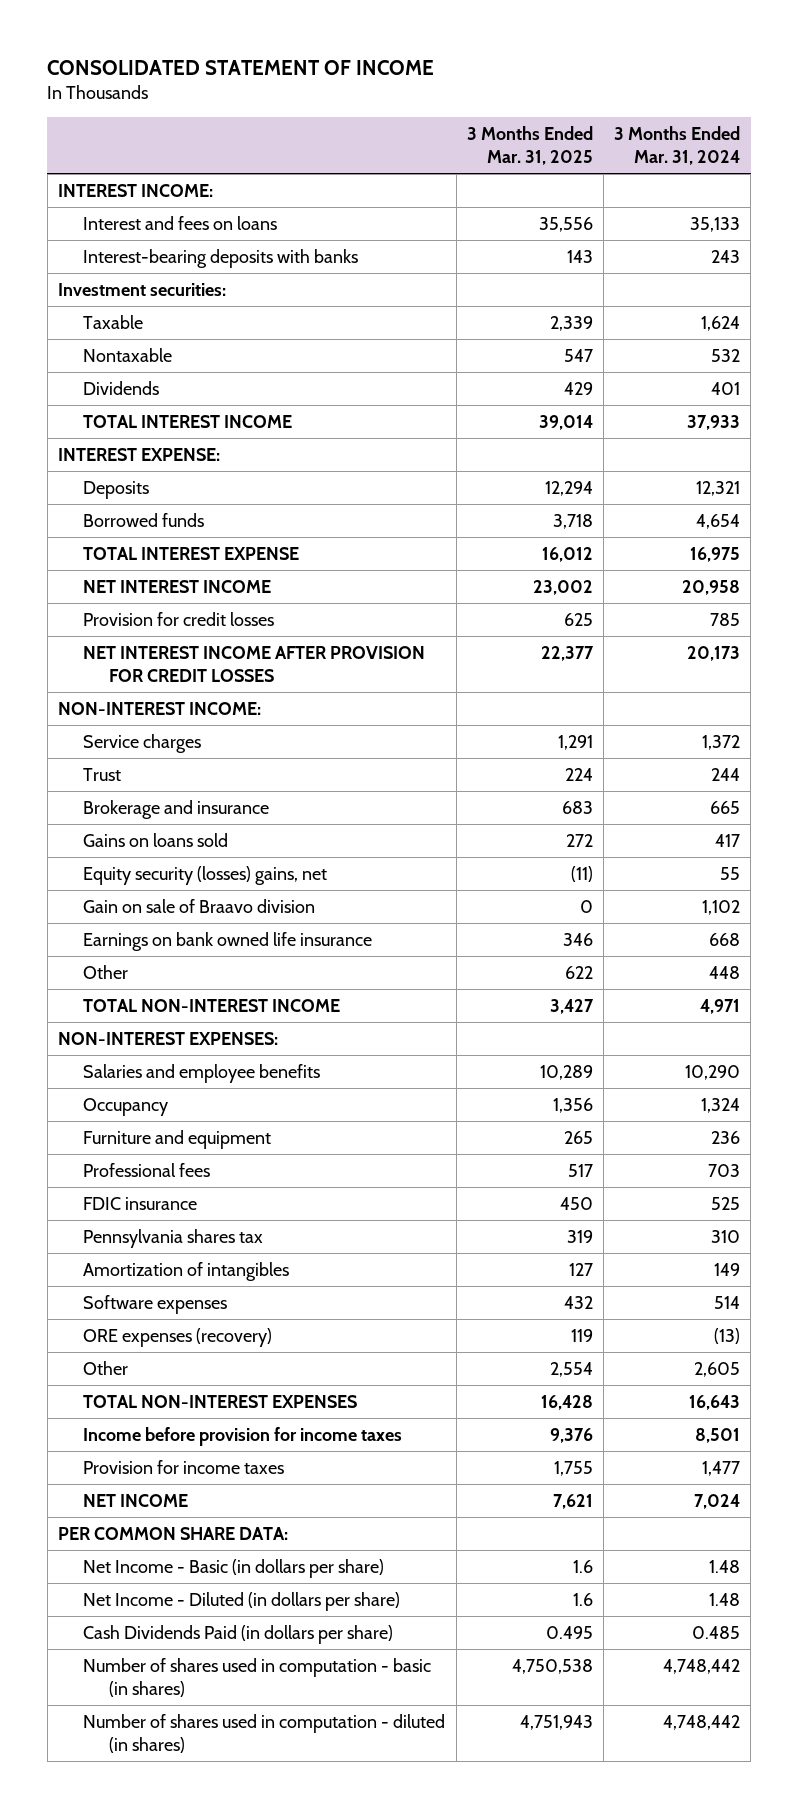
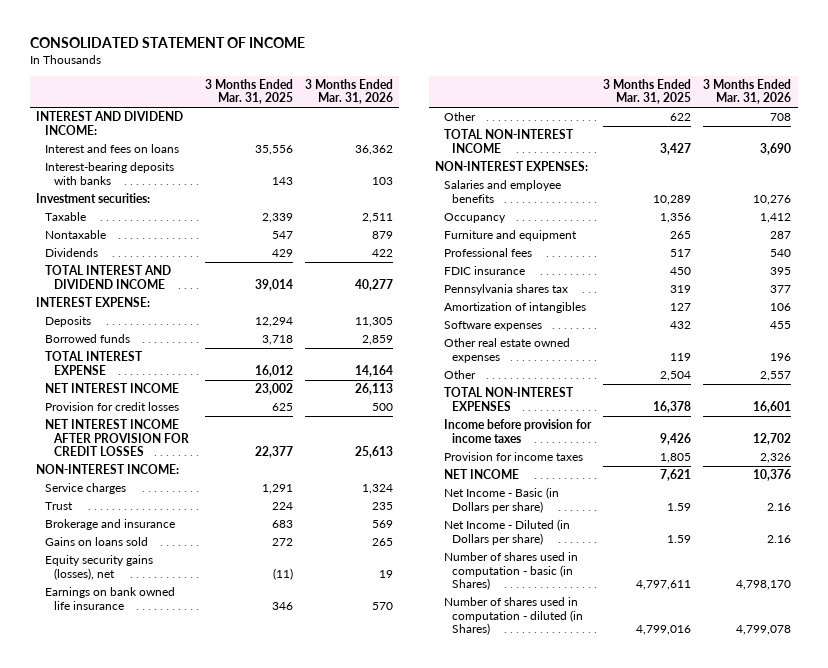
- | 3 Months Ended Mar. 31, 2025 | 3 Months Ended Mar. 31, 2024
+ | 3 Months Ended Mar. 31, 2025 | 3 Months Ended Mar. 31, 2026
- INTEREST INCOME:
+ INTEREST AND DIVIDEND INCOME:
- TOTAL INTEREST INCOME | 39,014 | 37,933
+ TOTAL INTEREST AND DIVIDEND INCOME | 39,014 | 40,277
- Equity security (losses) gains, net | (11) | 55
- Gain on sale of Braavo division | 0 | 1,102
+ Equity security gains (losses), net | (11) | 19
- ORE expenses (recovery) | 119 | (13)
- Other | 2,554 | 2,605
- TOTAL NON-INTEREST EXPENSES | 16,428 | 16,643
- Income before provision for income taxes | 9,376 | 8,501
- Provision for income taxes | 1,755 | 1,477
+ Other real estate owned expenses | 119 | 196
+ Other | 2,504 | 2,557
+ TOTAL NON-INTEREST EXPENSES | 16,378 | 16,601
+ Income before provision for income taxes | 9,426 | 12,702
+ Provision for income taxes | 1,805 | 2,326
- PER COMMON SHARE DATA:
- Net Income - Basic (in dollars per share) | 1.6 | 1.48
- Net Income - Diluted (in dollars per share) | 1.6 | 1.48
- Cash Dividends Paid (in dollars per share) | 0.495 | 0.485
- Number of shares used in computation - basic (in shares) | 4,750,538 | 4,748,442
- Number of shares used in computation - diluted (in shares) | 4,751,943 | 4,748,442
+ Net Income - Basic (in Dollars per share) | 1.59 | 2.16
+ Net Income - Diluted (in Dollars per share) | 1.59 | 2.16
+ Number of shares used in computation - basic (in Shares) | 4,797,611 | 4,798,170
+ Number of shares used in computation - diluted (in Shares) | 4,799,016 | 4,799,078

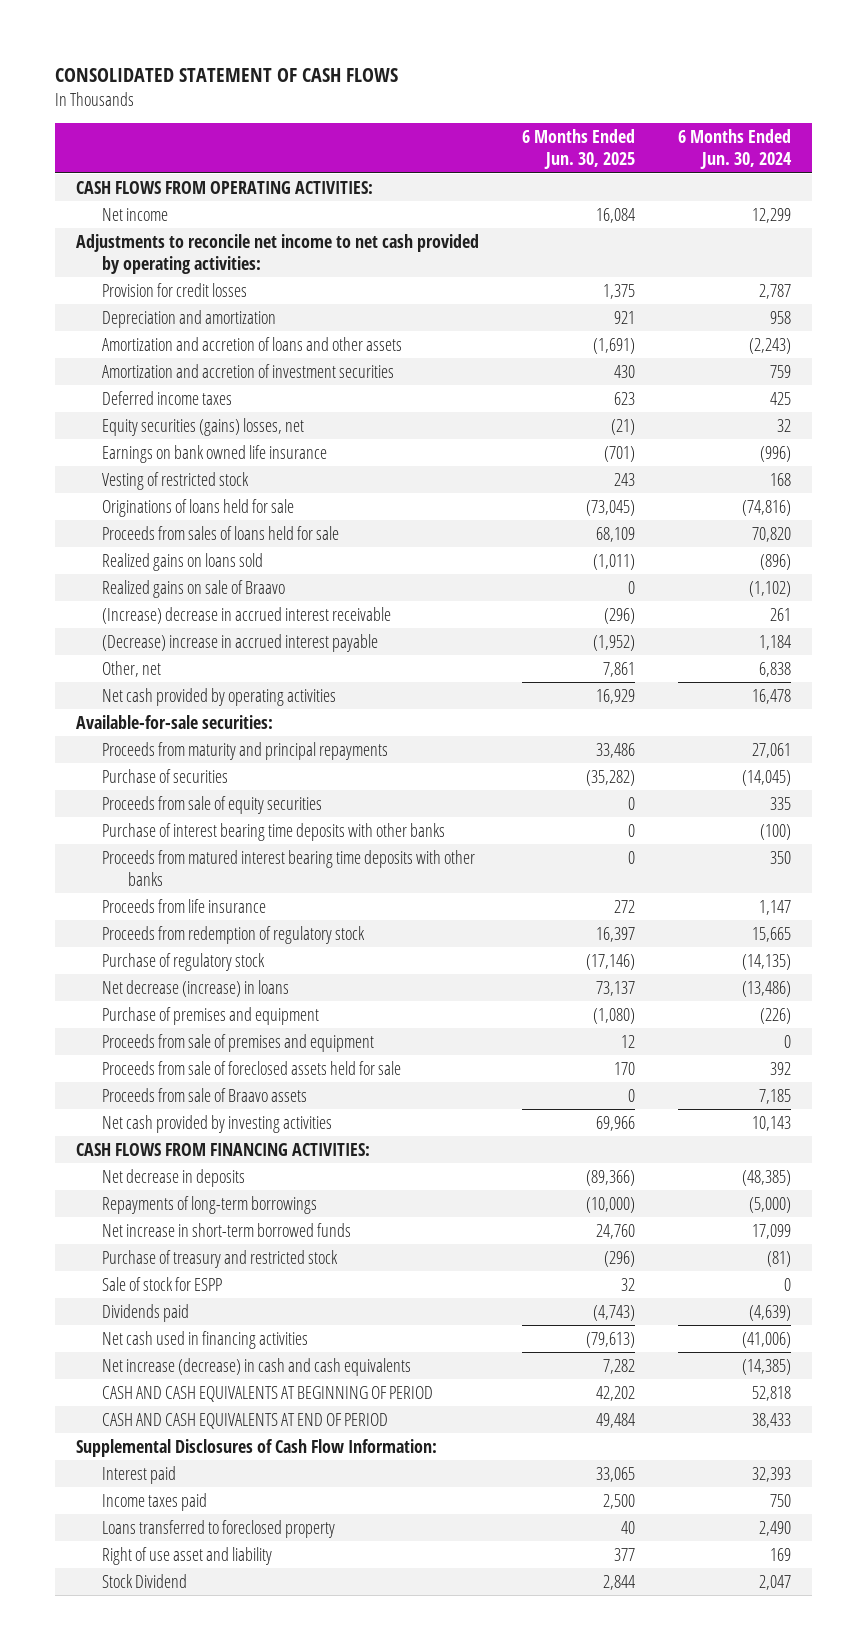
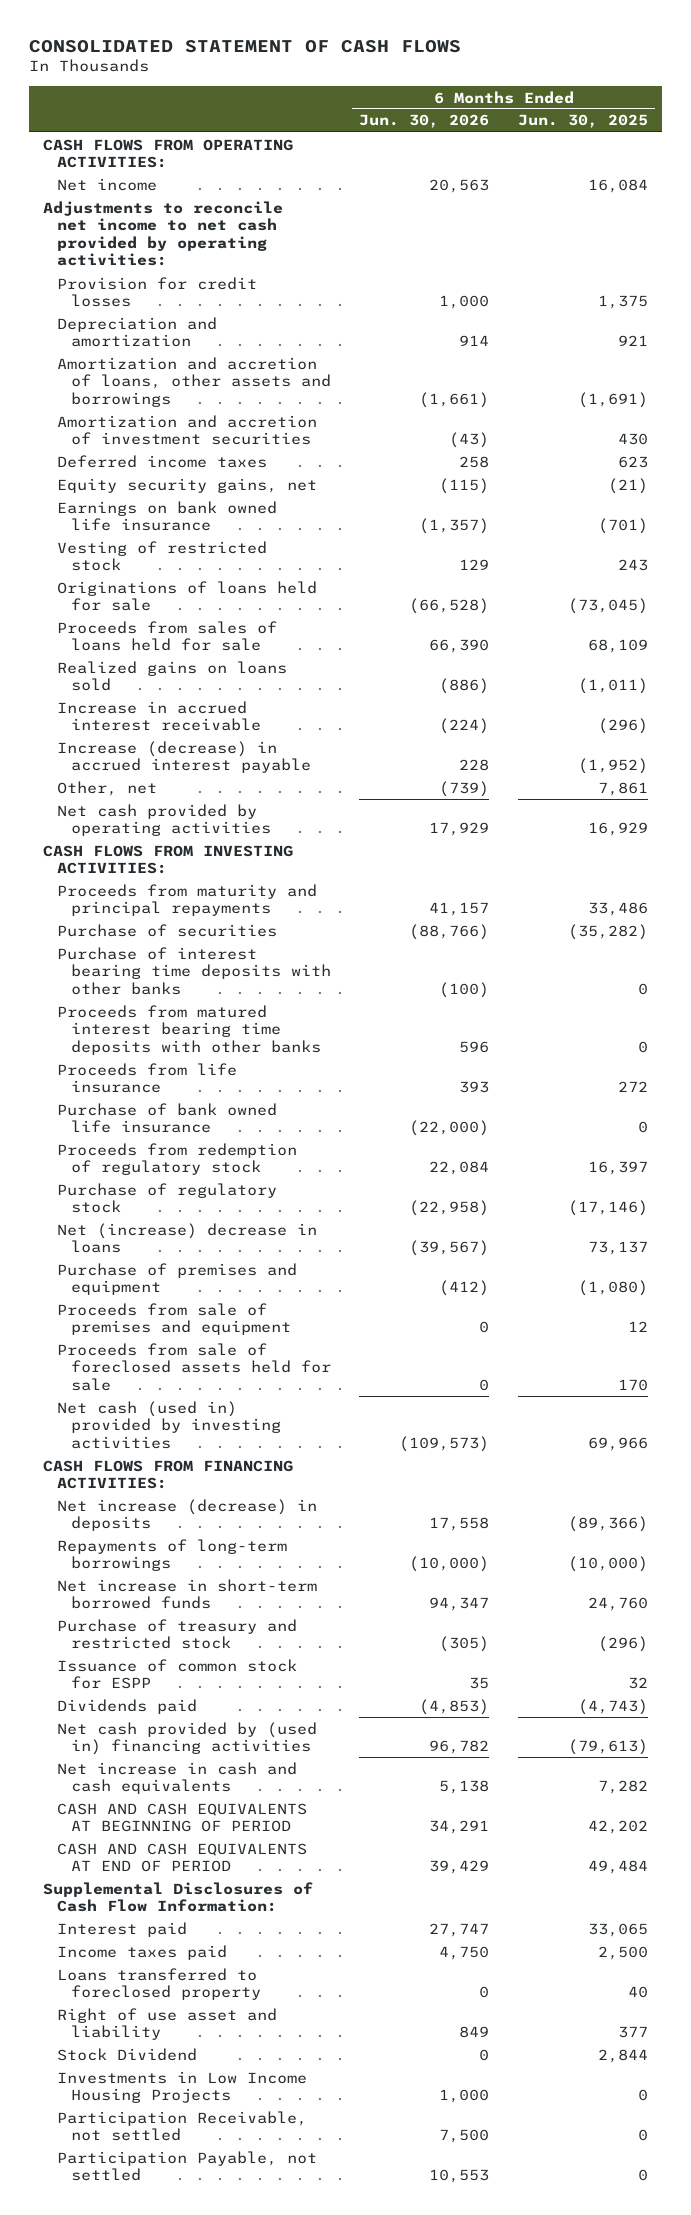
- | 6 Months Ended Jun. 30, 2025 | 6 Months Ended Jun. 30, 2024
+ | 6 Months Ended Jun. 30, 2026 | 6 Months Ended Jun. 30, 2025
- Amortization and accretion of loans and other assets | (1,691) | (2,243)
+ Amortization and accretion of loans, other assets and borrowings | (1,661) | (1,691)
- Equity securities (gains) losses, net | (21) | 32
+ Equity security gains, net | (115) | (21)
- Realized gains on sale of Braavo | 0 | (1,102)
- (Increase) decrease in accrued interest receivable | (296) | 261
- (Decrease) increase in accrued interest payable | (1,952) | 1,184
+ Increase in accrued interest receivable | (224) | (296)
+ Increase (decrease) in accrued interest payable | 228 | (1,952)
- Available-for-sale securities:
+ CASH FLOWS FROM INVESTING ACTIVITIES:
- Proceeds from sale of equity securities | 0 | 335
+ Purchase of bank owned life insurance | (22,000) | 0
- Net decrease (increase) in loans | 73,137 | (13,486)
+ Net (increase) decrease in loans | (39,567) | 73,137
- Proceeds from sale of Braavo assets | 0 | 7,185
- Net cash provided by investing activities | 69,966 | 10,143
+ Net cash (used in) provided by investing activities | (109,573) | 69,966
- Net decrease in deposits | (89,366) | (48,385)
+ Net increase (decrease) in deposits | 17,558 | (89,366)
- Sale of stock for ESPP | 32 | 0
+ Issuance of common stock for ESPP | 35 | 32
- Net cash used in financing activities | (79,613) | (41,006)
- Net increase (decrease) in cash and cash equivalents | 7,282 | (14,385)
+ Net cash provided by (used in) financing activities | 96,782 | (79,613)
+ Net increase in cash and cash equivalents | 5,138 | 7,282
+ Investments in Low Income Housing Projects | 1,000 | 0
+ Participation Receivable, not settled | 7,500 | 0
+ Participation Payable, not settled | 10,553 | 0

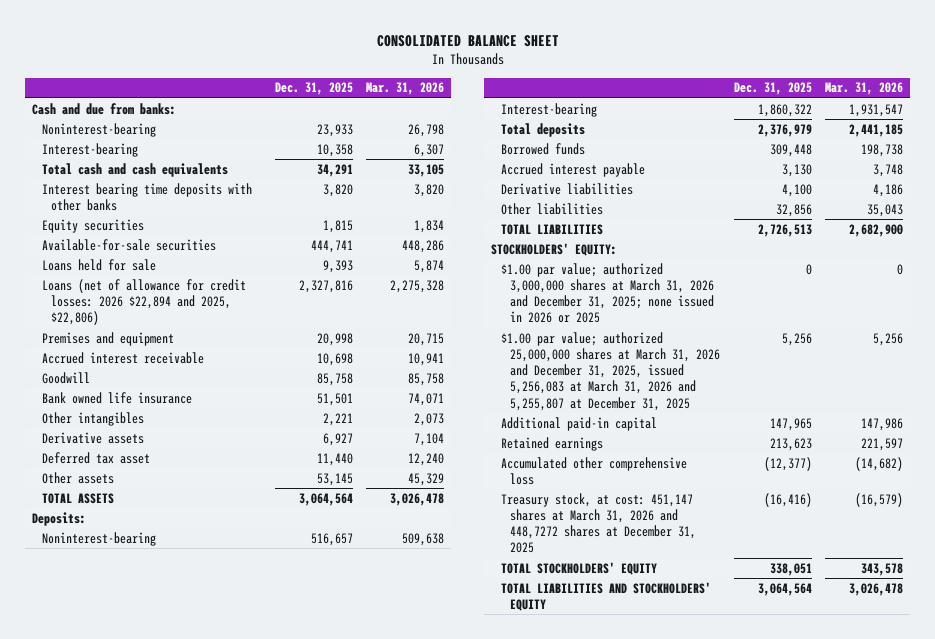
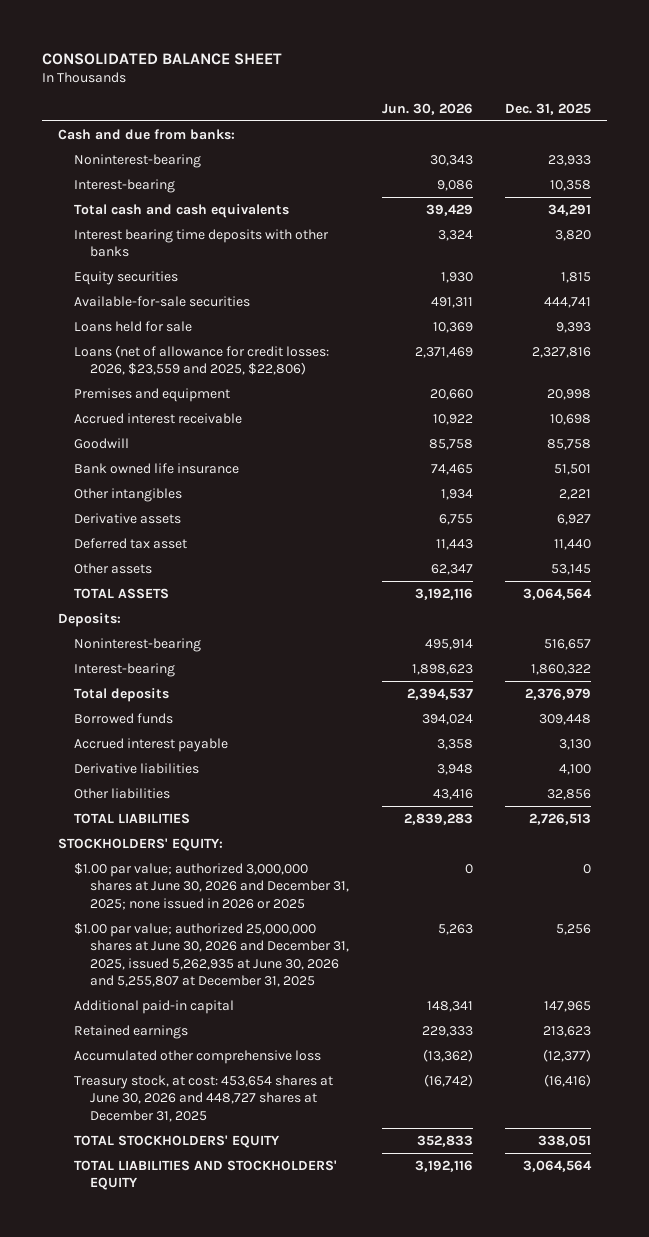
- | Dec. 31, 2025 | Mar. 31, 2026
+ | Jun. 30, 2026 | Dec. 31, 2025
- Loans (net of allowance for credit losses: 2026 $22,894 and 2025, $22,806) | 2,327,816 | 2,275,328
+ Loans (net of allowance for credit losses: 2026, $23,559 and 2025, $22,806) | 2,371,469 | 2,327,816
- $1.00 par value; authorized 3,000,000 shares at March 31, 2026 and December 31, 2025; none issued in 2026 or 2025 | 0 | 0
- $1.00 par value; authorized 25,000,000 shares at March 31, 2026 and December 31, 2025, issued 5,256,083 at March 31, 2026 and 5,255,807 at December 31, 2025 | 5,256 | 5,256
+ $1.00 par value; authorized 3,000,000 shares at June 30, 2026 and December 31, 2025; none issued in 2026 or 2025 | 0 | 0
+ $1.00 par value; authorized 25,000,000 shares at June 30, 2026 and December 31, 2025, issued 5,262,935 at June 30, 2026 and 5,255,807 at December 31, 2025 | 5,263 | 5,256
- Treasury stock, at cost: 451,147 shares at March 31, 2026 and 448,7272 shares at December 31, 2025 | (16,416) | (16,579)
+ Treasury stock, at cost: 453,654 shares at June 30, 2026 and 448,727 shares at December 31, 2025 | (16,742) | (16,416)

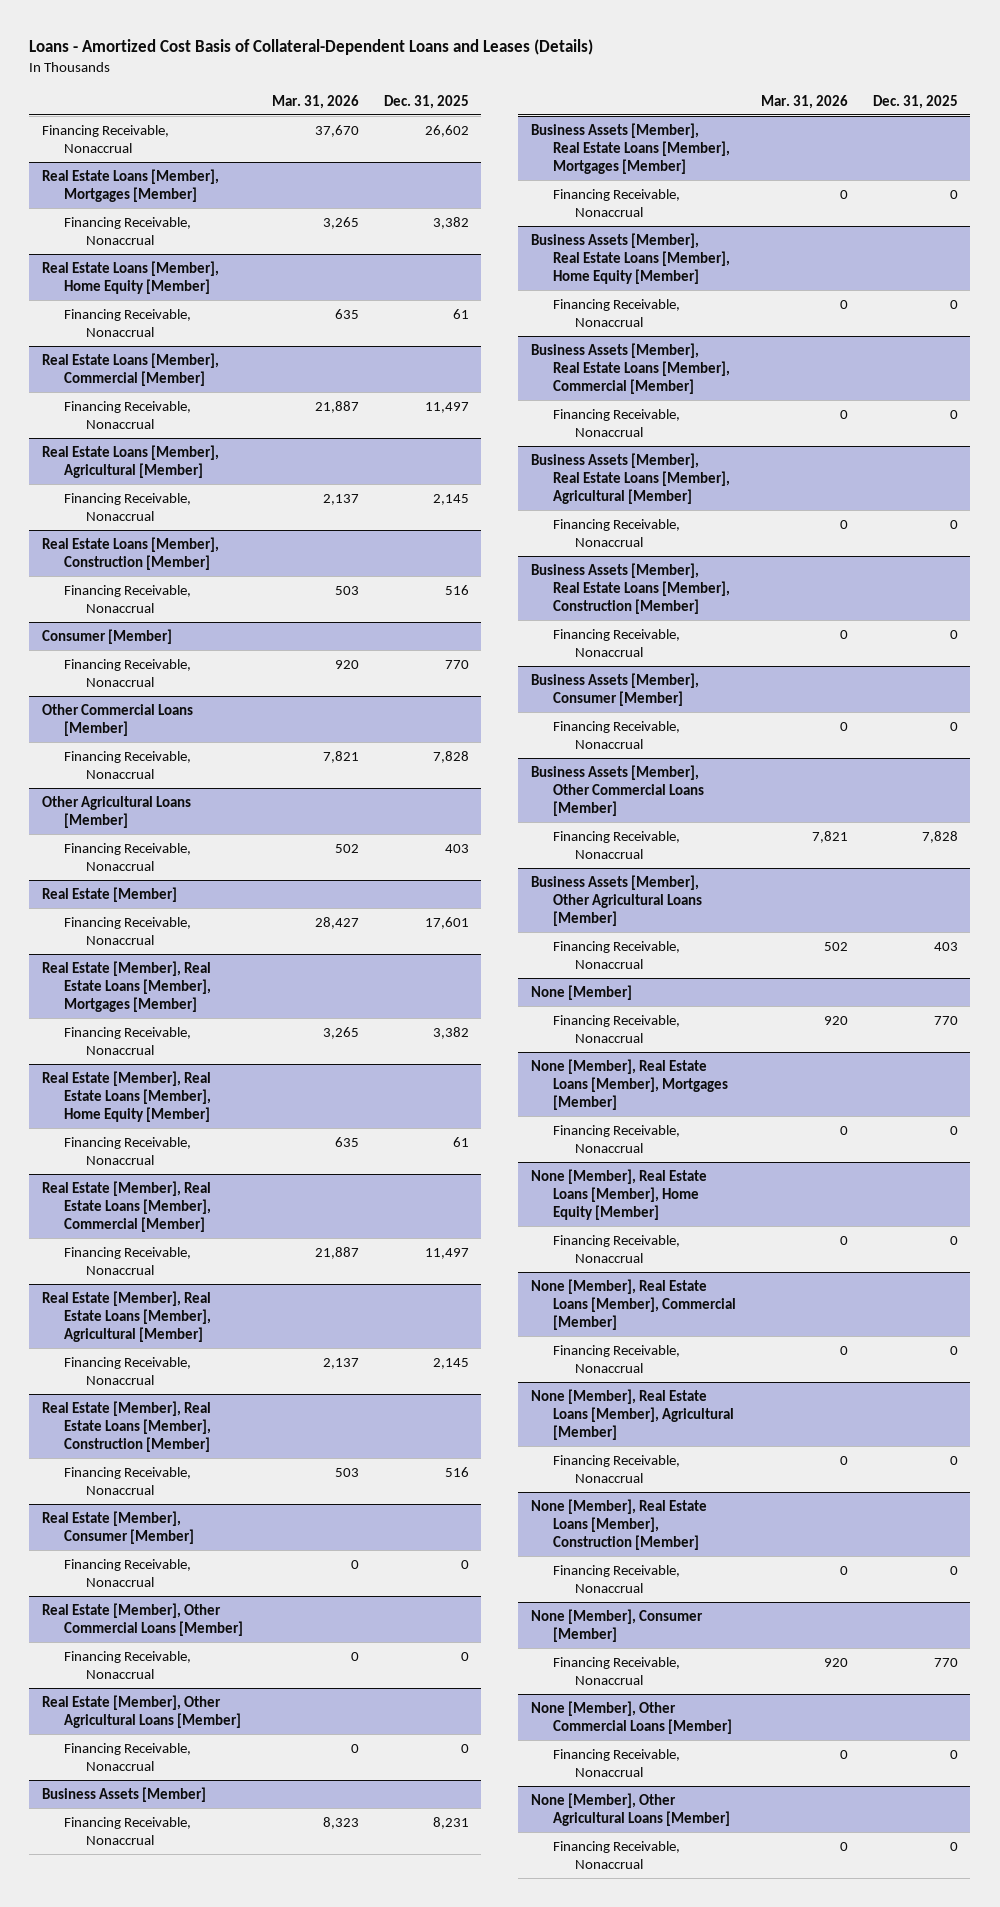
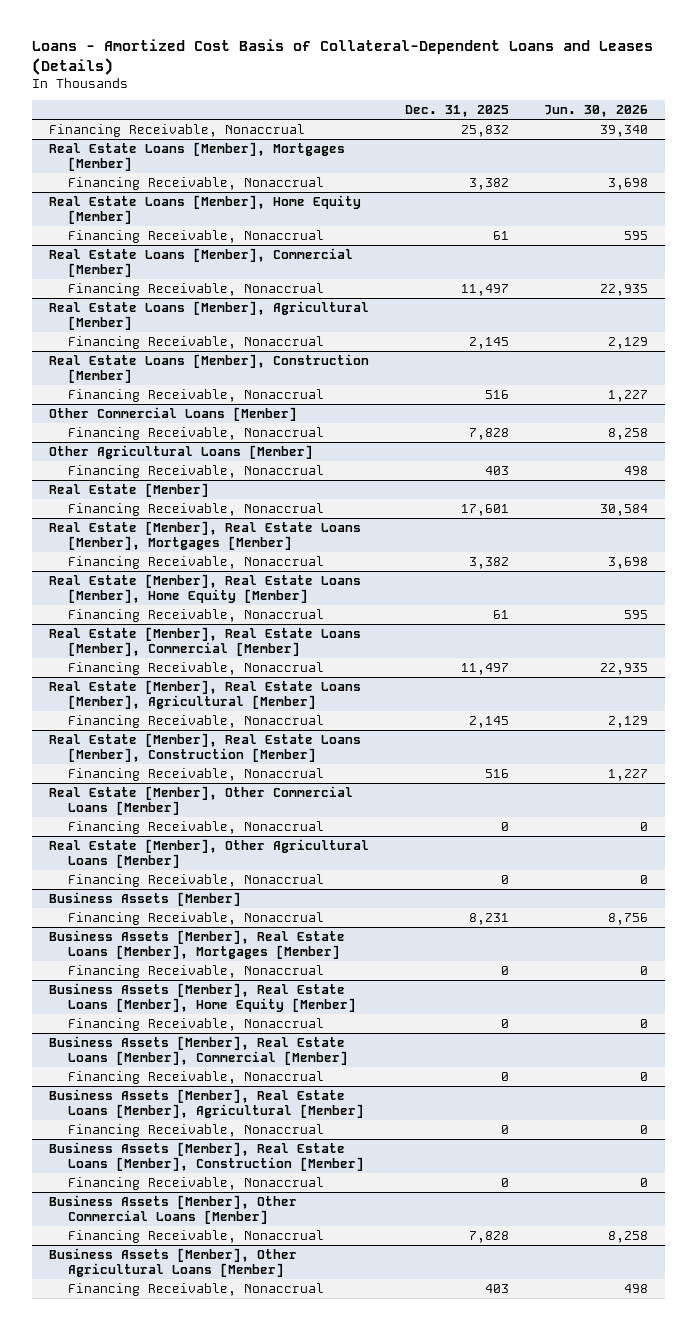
- | Mar. 31, 2026 | Dec. 31, 2025
+ | Dec. 31, 2025 | Jun. 30, 2026
- Financing Receivable, Nonaccrual | 37,670 | 26,602
+ Financing Receivable, Nonaccrual | 25,832 | 39,340
- Consumer [Member]
- Financing Receivable, Nonaccrual | 920 | 770
- Real Estate [Member], Consumer [Member]
- Financing Receivable, Nonaccrual | 0 | 0
- Business Assets [Member], Consumer [Member]
- Financing Receivable, Nonaccrual | 0 | 0
- None [Member]
- Financing Receivable, Nonaccrual | 920 | 770
- None [Member], Real Estate Loans [Member], Mortgages [Member]
- Financing Receivable, Nonaccrual | 0 | 0
- None [Member], Real Estate Loans [Member], Home Equity [Member]
- Financing Receivable, Nonaccrual | 0 | 0
- None [Member], Real Estate Loans [Member], Commercial [Member]
- Financing Receivable, Nonaccrual | 0 | 0
- None [Member], Real Estate Loans [Member], Agricultural [Member]
- Financing Receivable, Nonaccrual | 0 | 0
- None [Member], Real Estate Loans [Member], Construction [Member]
- Financing Receivable, Nonaccrual | 0 | 0
- None [Member], Consumer [Member]
- Financing Receivable, Nonaccrual | 920 | 770
- None [Member], Other Commercial Loans [Member]
- Financing Receivable, Nonaccrual | 0 | 0
- None [Member], Other Agricultural Loans [Member]
- Financing Receivable, Nonaccrual | 0 | 0

